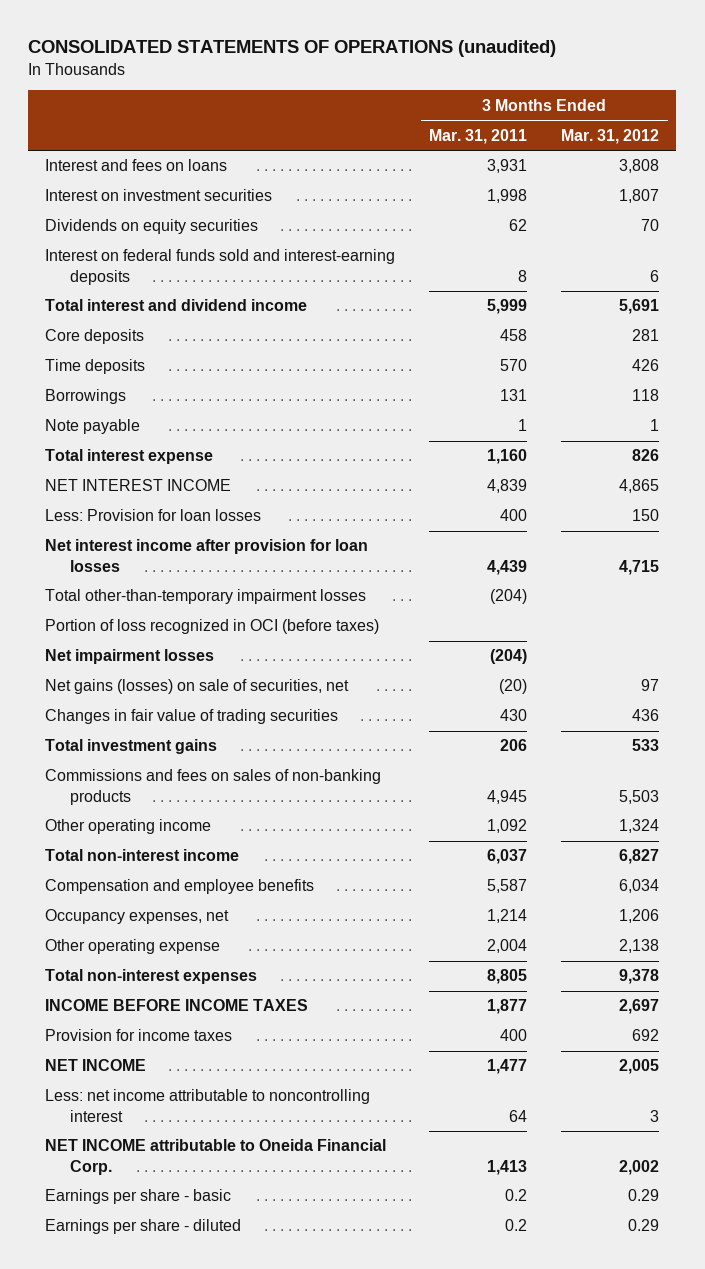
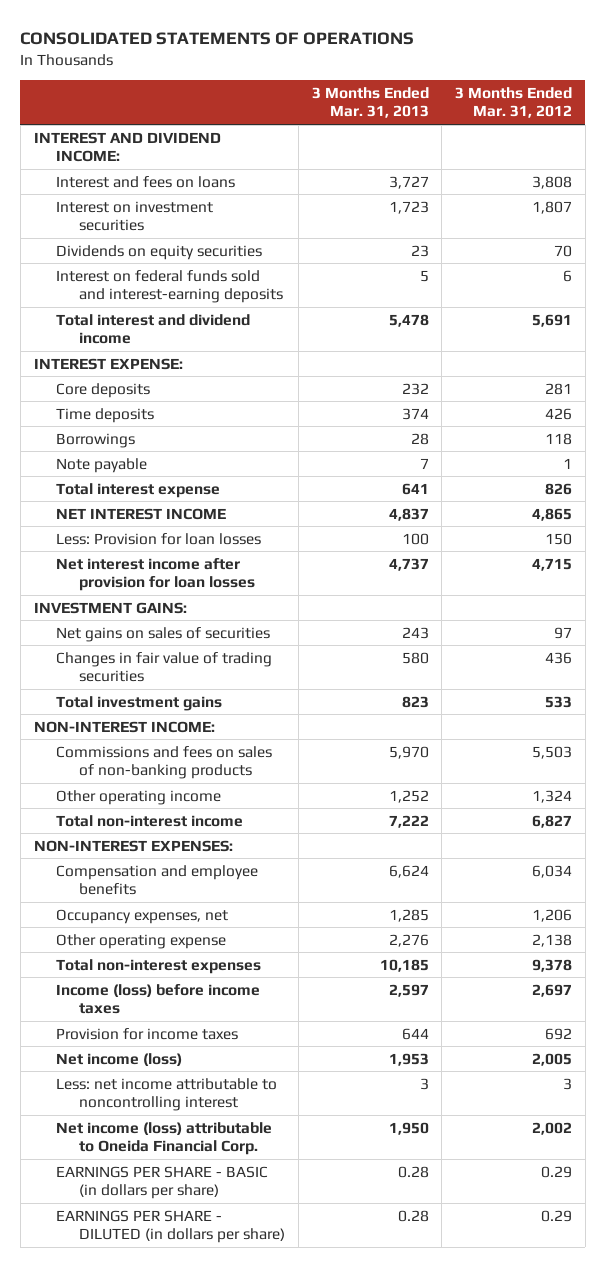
- CONSOLIDATED STATEMENTS OF OPERATIONS (unaudited)
+ CONSOLIDATED STATEMENTS OF OPERATIONS
- | 3 Months Ended Mar. 31, 2011 | 3 Months Ended Mar. 31, 2012
+ | 3 Months Ended Mar. 31, 2013 | 3 Months Ended Mar. 31, 2012
+ INTEREST AND DIVIDEND INCOME:
+ INTEREST EXPENSE:
- Total other-than-temporary impairment losses | (204) |
- Portion of loss recognized in OCI (before taxes)
- Net impairment losses | (204) |
- Net gains (losses) on sale of securities, net | (20) | 97
+ INVESTMENT GAINS:
+ Net gains on sales of securities | 243 | 97
+ NON-INTEREST INCOME:
+ NON-INTEREST EXPENSES:
- INCOME BEFORE INCOME TAXES | 1,877 | 2,697
+ Income (loss) before income taxes | 2,597 | 2,697
- NET INCOME | 1,477 | 2,005
+ Net income (loss) | 1,953 | 2,005
- NET INCOME attributable to Oneida Financial Corp. | 1,413 | 2,002
- Earnings per share - basic | 0.2 | 0.29
- Earnings per share - diluted | 0.2 | 0.29
+ Net income (loss) attributable to Oneida Financial Corp. | 1,950 | 2,002
+ EARNINGS PER SHARE - BASIC (in dollars per share) | 0.28 | 0.29
+ EARNINGS PER SHARE - DILUTED (in dollars per share) | 0.28 | 0.29

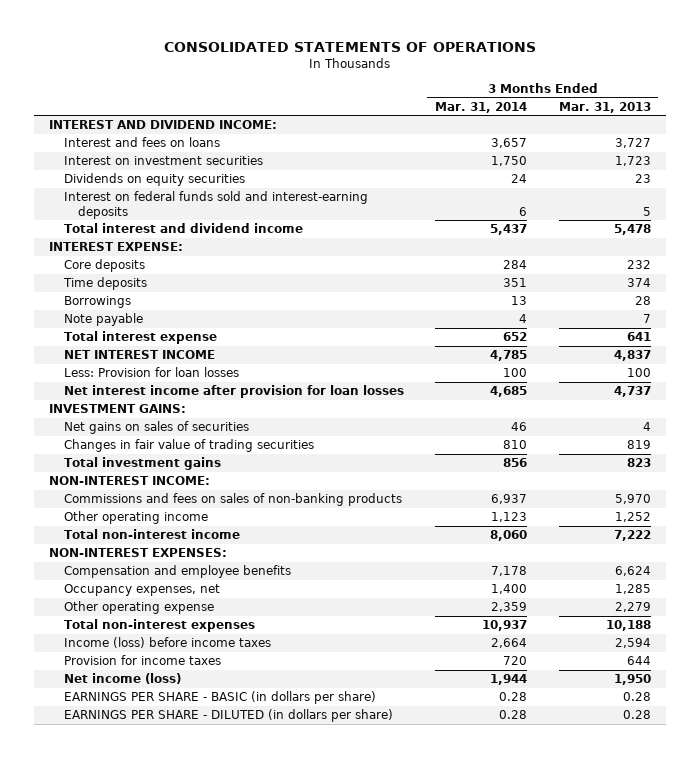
- | 3 Months Ended Mar. 31, 2013 | 3 Months Ended Mar. 31, 2012
+ | 3 Months Ended Mar. 31, 2014 | 3 Months Ended Mar. 31, 2013
- Net gains on sales of securities | 243 | 97
- Changes in fair value of trading securities | 580 | 436
+ Net gains on sales of securities | 46 | 4
+ Changes in fair value of trading securities | 810 | 819
- Other operating expense | 2,276 | 2,138
- Total non-interest expenses | 10,185 | 9,378
- Income (loss) before income taxes | 2,597 | 2,697
+ Other operating expense | 2,359 | 2,279
+ Total non-interest expenses | 10,937 | 10,188
+ Income (loss) before income taxes | 2,664 | 2,594
- Net income (loss) | 1,953 | 2,005
- Less: net income attributable to noncontrolling interest | 3 | 3
- Net income (loss) attributable to Oneida Financial Corp. | 1,950 | 2,002
+ Net income (loss) | 1,944 | 1,950

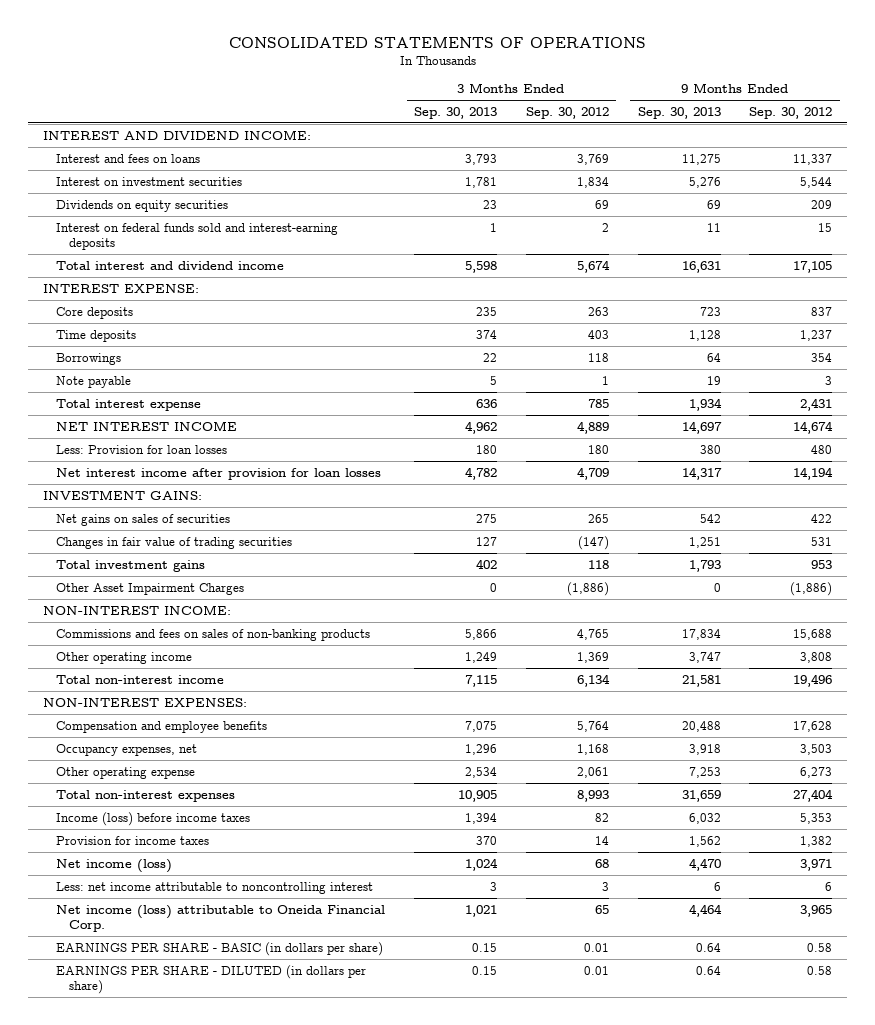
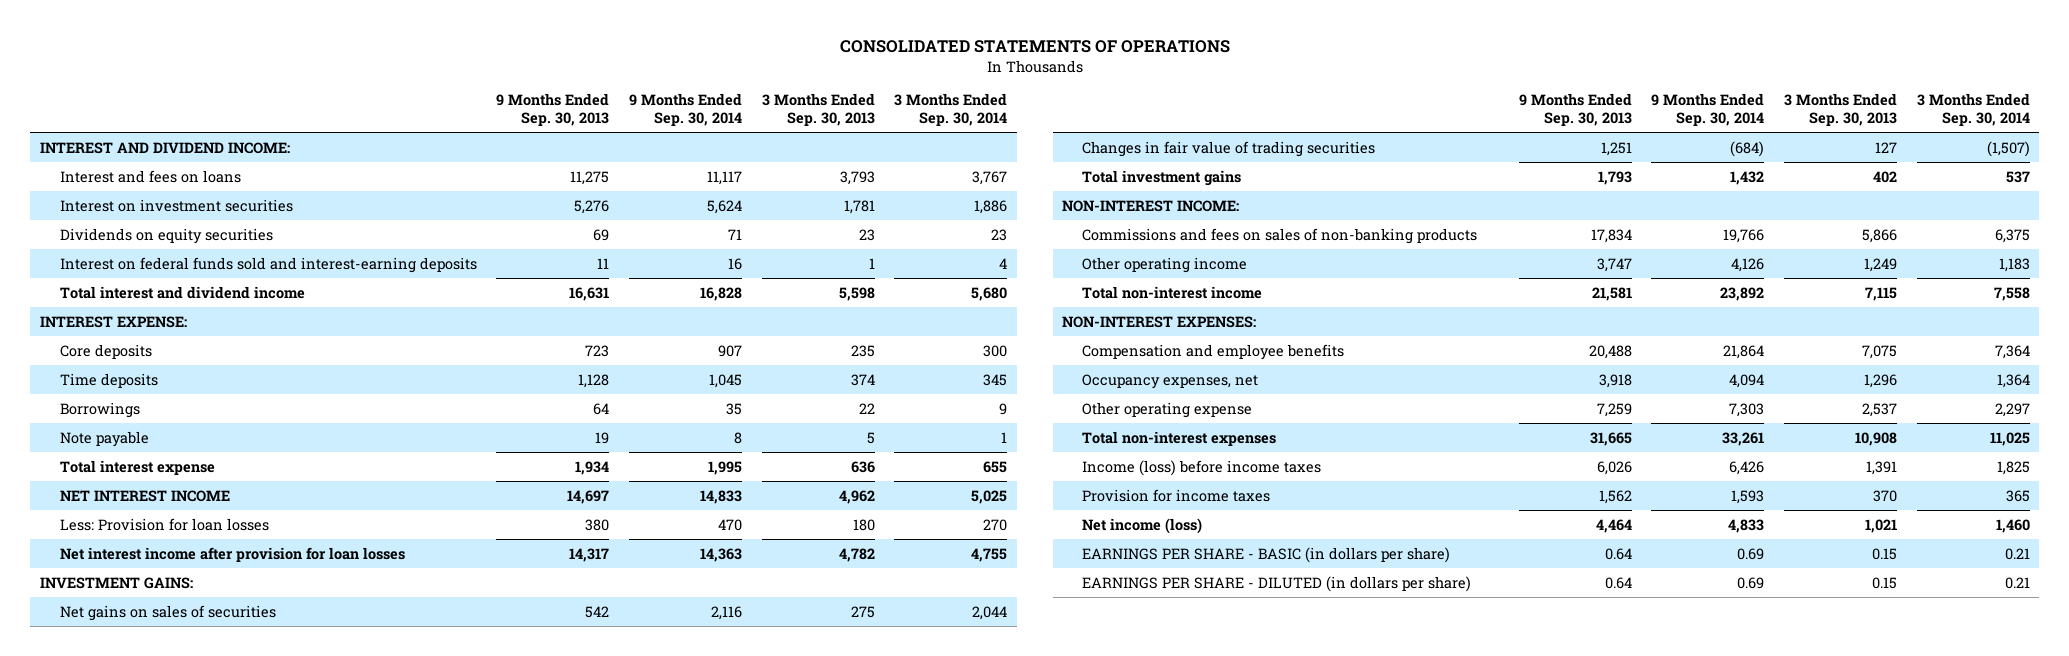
- | 3 Months Ended Sep. 30, 2013 | 3 Months Ended Sep. 30, 2012 | 9 Months Ended Sep. 30, 2013 | 9 Months Ended Sep. 30, 2012
+ | 9 Months Ended Sep. 30, 2013 | 9 Months Ended Sep. 30, 2014 | 3 Months Ended Sep. 30, 2013 | 3 Months Ended Sep. 30, 2014
- Other Asset Impairment Charges | 0 | (1,886) | 0 | (1,886)
- Other operating expense | 2,534 | 2,061 | 7,253 | 6,273
- Total non-interest expenses | 10,905 | 8,993 | 31,659 | 27,404
- Income (loss) before income taxes | 1,394 | 82 | 6,032 | 5,353
+ Other operating expense | 7,259 | 7,303 | 2,537 | 2,297
+ Total non-interest expenses | 31,665 | 33,261 | 10,908 | 11,025
+ Income (loss) before income taxes | 6,026 | 6,426 | 1,391 | 1,825
- Net income (loss) | 1,024 | 68 | 4,470 | 3,971
- Less: net income attributable to noncontrolling interest | 3 | 3 | 6 | 6
- Net income (loss) attributable to Oneida Financial Corp. | 1,021 | 65 | 4,464 | 3,965
+ Net income (loss) | 4,464 | 4,833 | 1,021 | 1,460

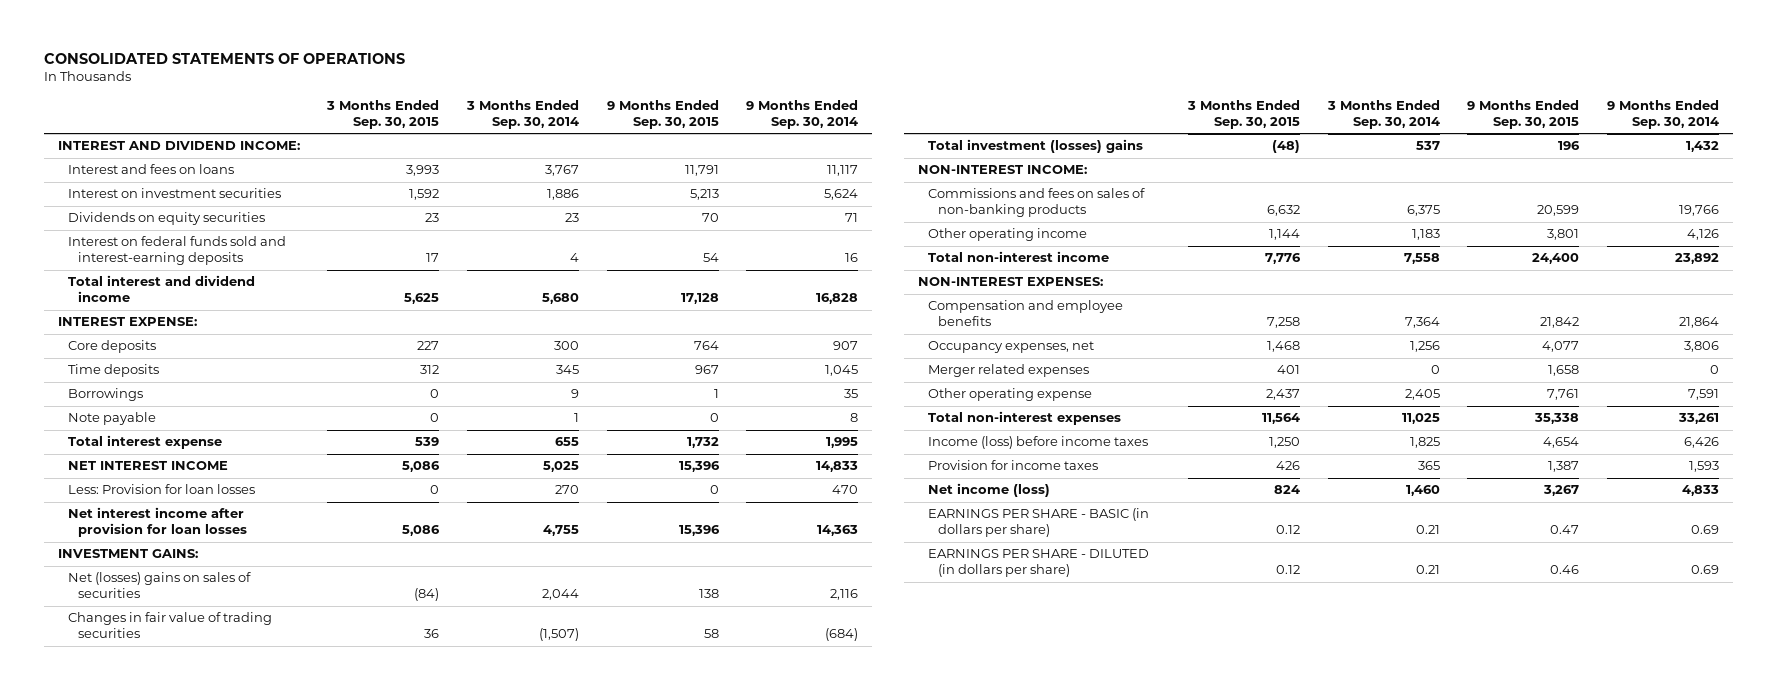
- | 9 Months Ended Sep. 30, 2013 | 9 Months Ended Sep. 30, 2014 | 3 Months Ended Sep. 30, 2013 | 3 Months Ended Sep. 30, 2014
+ | 3 Months Ended Sep. 30, 2015 | 3 Months Ended Sep. 30, 2014 | 9 Months Ended Sep. 30, 2015 | 9 Months Ended Sep. 30, 2014
- Net gains on sales of securities | 542 | 2,116 | 275 | 2,044
+ Net (losses) gains on sales of securities | (84) | 2,044 | 138 | 2,116
- Total investment gains | 1,793 | 1,432 | 402 | 537
+ Total investment (losses) gains | (48) | 537 | 196 | 1,432
- Occupancy expenses, net | 3,918 | 4,094 | 1,296 | 1,364
- Other operating expense | 7,259 | 7,303 | 2,537 | 2,297
+ Occupancy expenses, net | 1,468 | 1,256 | 4,077 | 3,806
+ Merger related expenses | 401 | 0 | 1,658 | 0
+ Other operating expense | 2,437 | 2,405 | 7,761 | 7,591

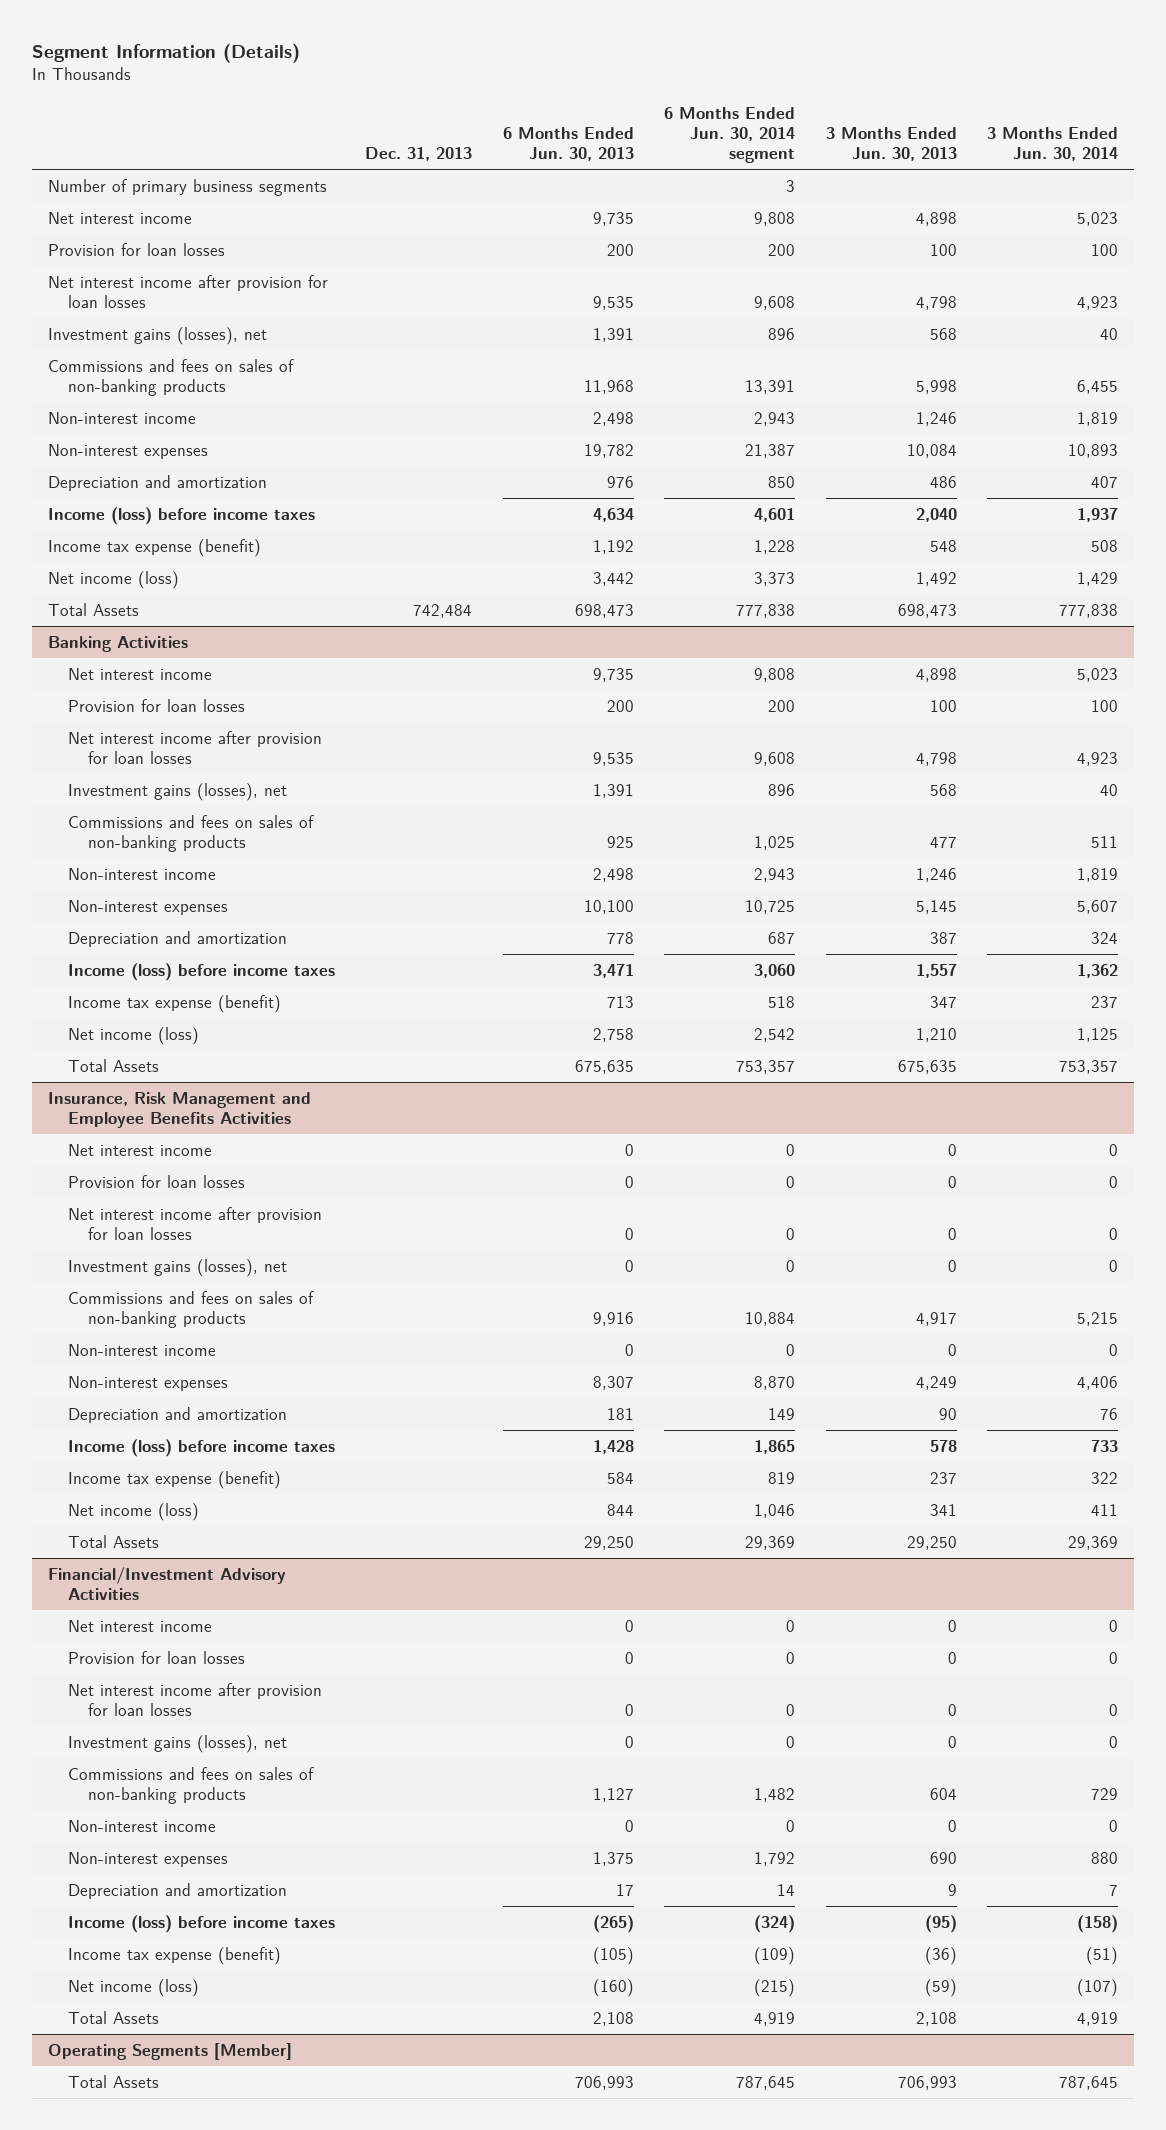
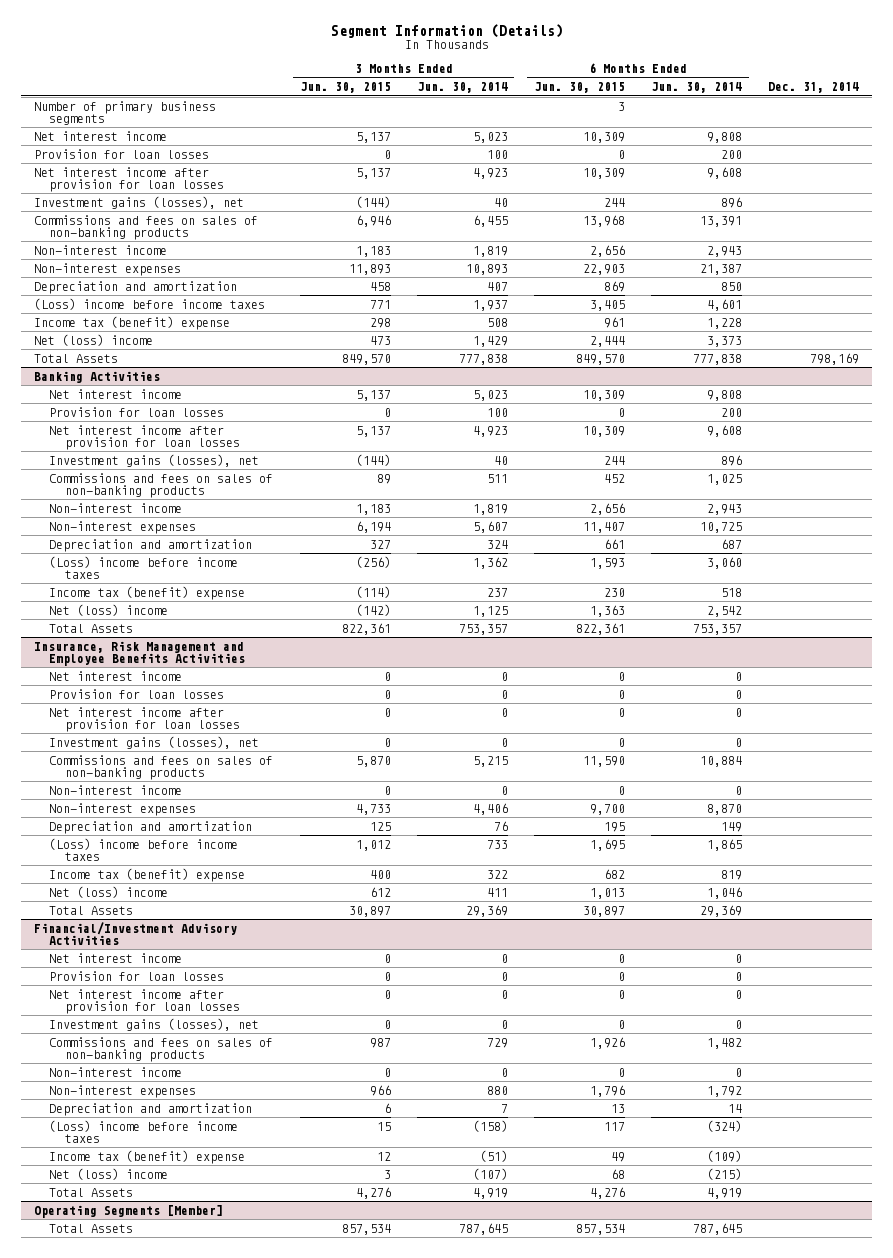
- | Dec. 31, 2013 | 6 Months Ended Jun. 30, 2013 | 6 Months Ended Jun. 30, 2014 segment | 3 Months Ended Jun. 30, 2013 | 3 Months Ended Jun. 30, 2014
+ | 3 Months Ended Jun. 30, 2015 | 3 Months Ended Jun. 30, 2014 | 6 Months Ended Jun. 30, 2015 | 6 Months Ended Jun. 30, 2014 | Dec. 31, 2014
- Income (loss) before income taxes | | 4,634 | 4,601 | 2,040 | 1,937
- Income tax expense (benefit) | | 1,192 | 1,228 | 548 | 508
- Net income (loss) | | 3,442 | 3,373 | 1,492 | 1,429
+ (Loss) income before income taxes | 771 | 1,937 | 3,405 | 4,601 |
+ Income tax (benefit) expense | 298 | 508 | 961 | 1,228 |
+ Net (loss) income | 473 | 1,429 | 2,444 | 3,373 |
@ Banking Activities
- Income (loss) before income taxes | | 3,471 | 3,060 | 1,557 | 1,362
- Income tax expense (benefit) | | 713 | 518 | 347 | 237
- Net income (loss) | | 2,758 | 2,542 | 1,210 | 1,125
+ (Loss) income before income taxes | (256) | 1,362 | 1,593 | 3,060 |
+ Income tax (benefit) expense | (114) | 237 | 230 | 518 |
+ Net (loss) income | (142) | 1,125 | 1,363 | 2,542 |
@ Insurance, Risk Management and Employee Benefits Activities
- Income (loss) before income taxes | | 1,428 | 1,865 | 578 | 733
- Income tax expense (benefit) | | 584 | 819 | 237 | 322
- Net income (loss) | | 844 | 1,046 | 341 | 411
+ (Loss) income before income taxes | 1,012 | 733 | 1,695 | 1,865 |
+ Income tax (benefit) expense | 400 | 322 | 682 | 819 |
+ Net (loss) income | 612 | 411 | 1,013 | 1,046 |
@ Financial/Investment Advisory Activities
- Income (loss) before income taxes | | (265) | (324) | (95) | (158)
- Income tax expense (benefit) | | (105) | (109) | (36) | (51)
- Net income (loss) | | (160) | (215) | (59) | (107)
+ (Loss) income before income taxes | 15 | (158) | 117 | (324) |
+ Income tax (benefit) expense | 12 | (51) | 49 | (109) |
+ Net (loss) income | 3 | (107) | 68 | (215) |

